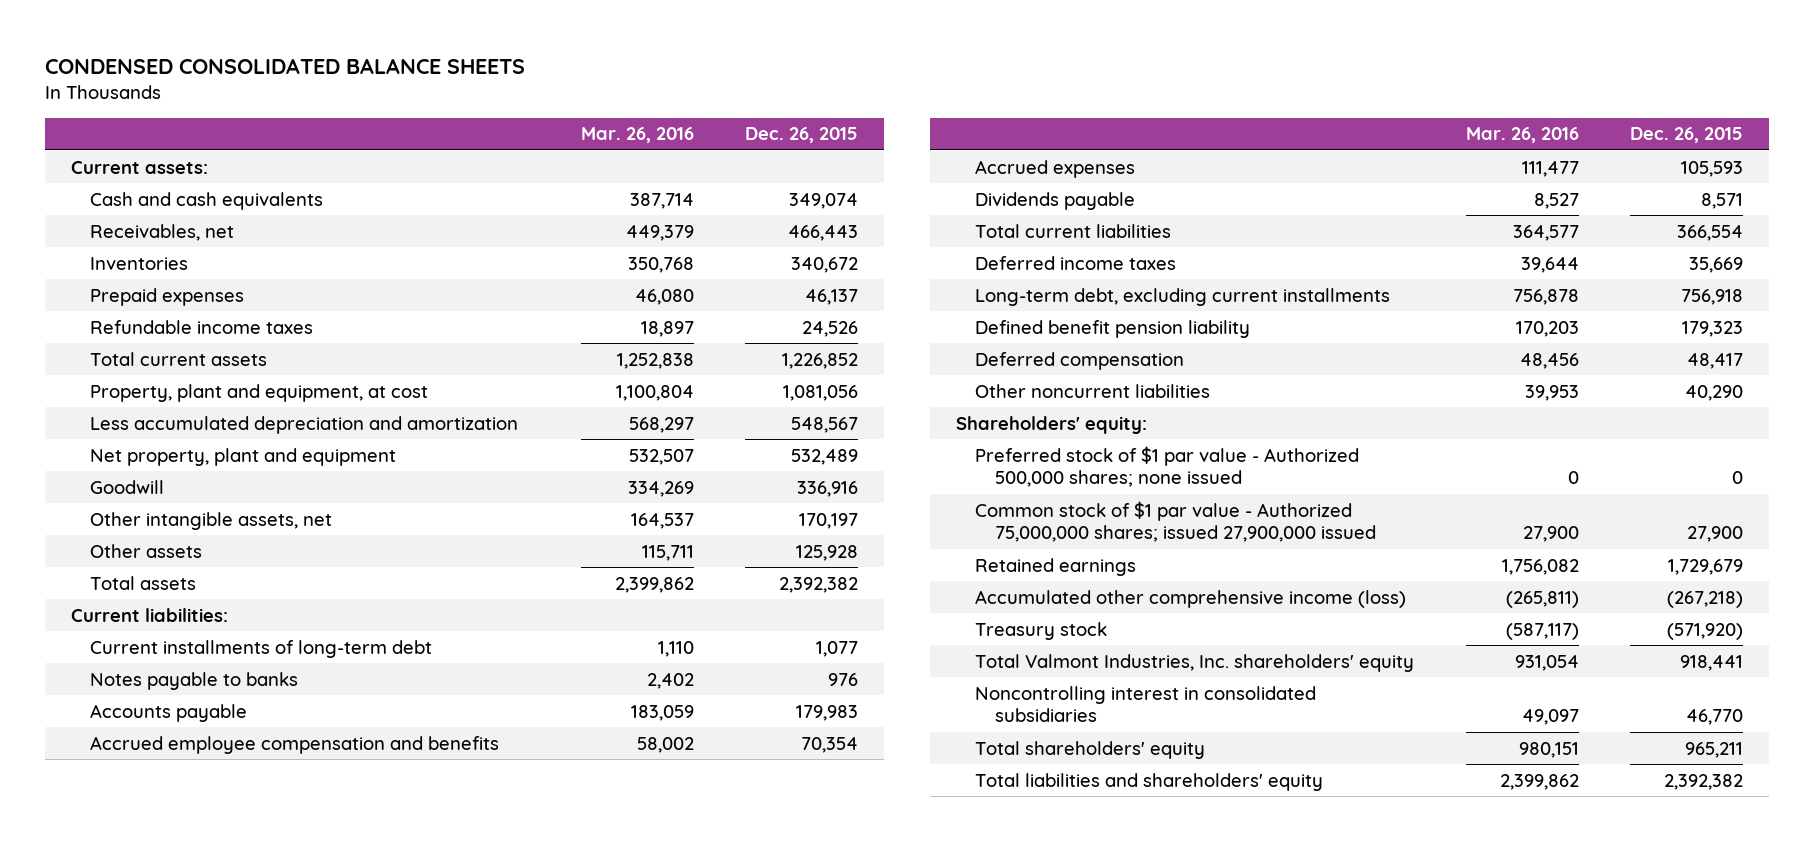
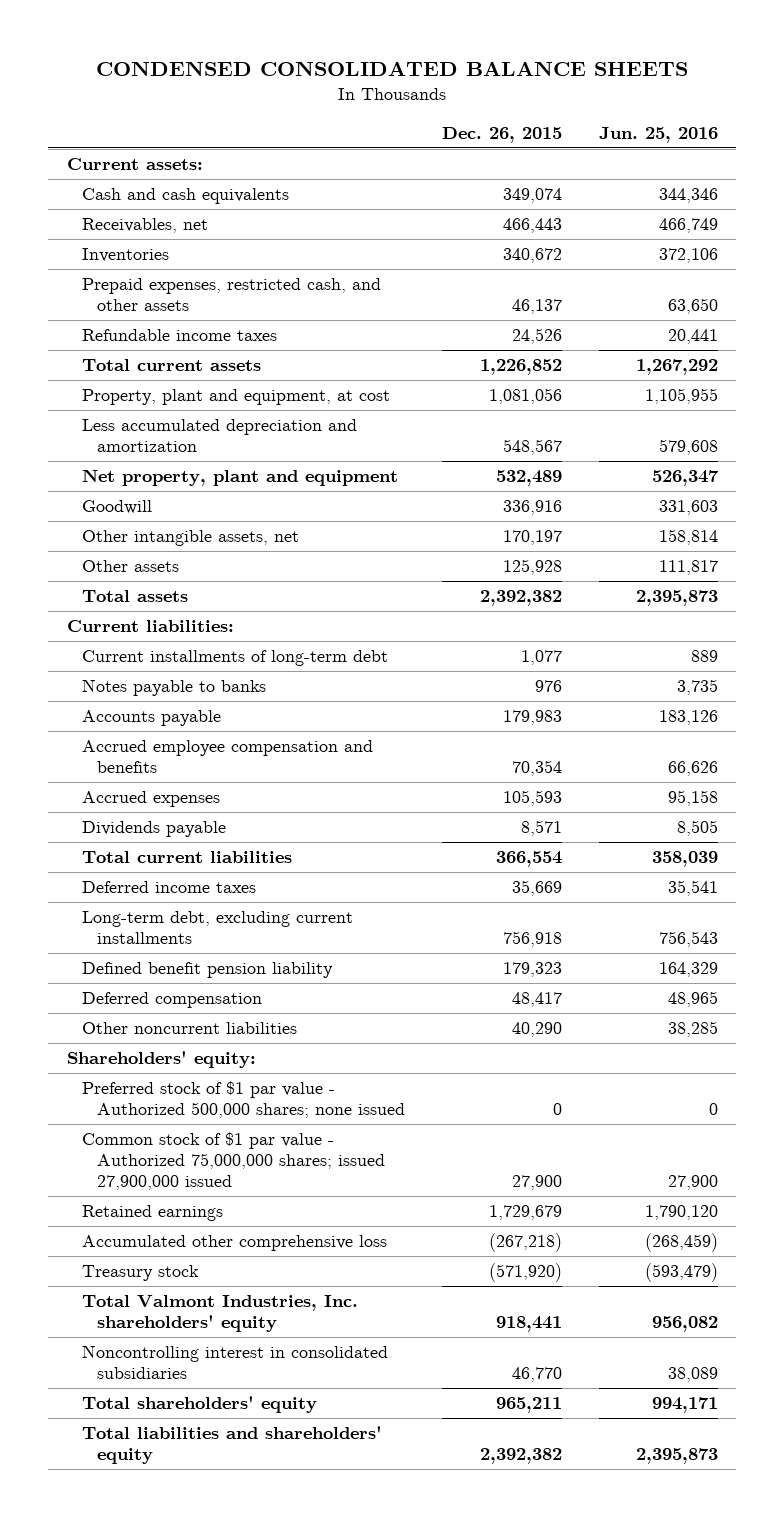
- | Mar. 26, 2016 | Dec. 26, 2015
+ | Dec. 26, 2015 | Jun. 25, 2016
- Prepaid expenses | 46,080 | 46,137
+ Prepaid expenses, restricted cash, and other assets | 46,137 | 63,650
- Accumulated other comprehensive income (loss) | (265,811) | (267,218)
+ Accumulated other comprehensive loss | (267,218) | (268,459)

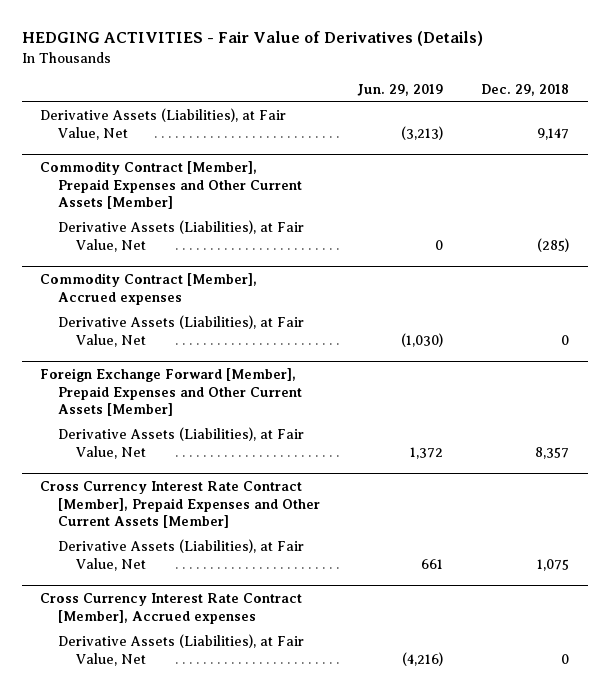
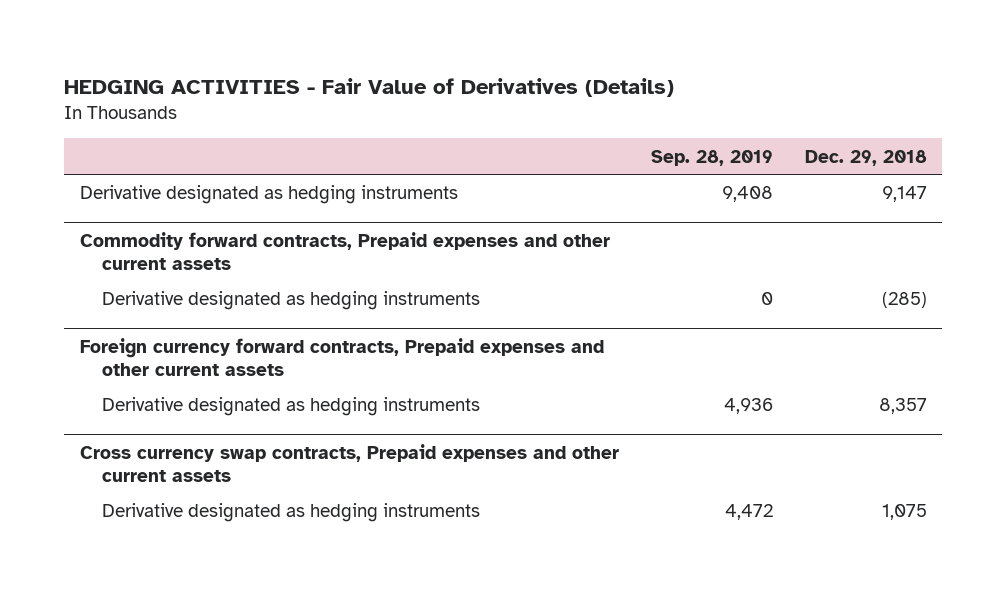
- | Jun. 29, 2019 | Dec. 29, 2018
+ | Sep. 28, 2019 | Dec. 29, 2018
- Derivative Assets (Liabilities), at Fair Value, Net | (3,213) | 9,147
- Commodity Contract [Member], Prepaid Expenses and Other Current Assets [Member]
- Derivative Assets (Liabilities), at Fair Value, Net | 0 | (285)
- Commodity Contract [Member], Accrued expenses
- Derivative Assets (Liabilities), at Fair Value, Net | (1,030) | 0
- Foreign Exchange Forward [Member], Prepaid Expenses and Other Current Assets [Member]
- Derivative Assets (Liabilities), at Fair Value, Net | 1,372 | 8,357
- Cross Currency Interest Rate Contract [Member], Prepaid Expenses and Other Current Assets [Member]
- Derivative Assets (Liabilities), at Fair Value, Net | 661 | 1,075
- Cross Currency Interest Rate Contract [Member], Accrued expenses
- Derivative Assets (Liabilities), at Fair Value, Net | (4,216) | 0
+ Derivative designated as hedging instruments | 9,408 | 9,147
+ Commodity forward contracts, Prepaid expenses and other current assets
+ Derivative designated as hedging instruments | 0 | (285)
+ Foreign currency forward contracts, Prepaid expenses and other current assets
+ Derivative designated as hedging instruments | 4,936 | 8,357
+ Cross currency swap contracts, Prepaid expenses and other current assets
+ Derivative designated as hedging instruments | 4,472 | 1,075

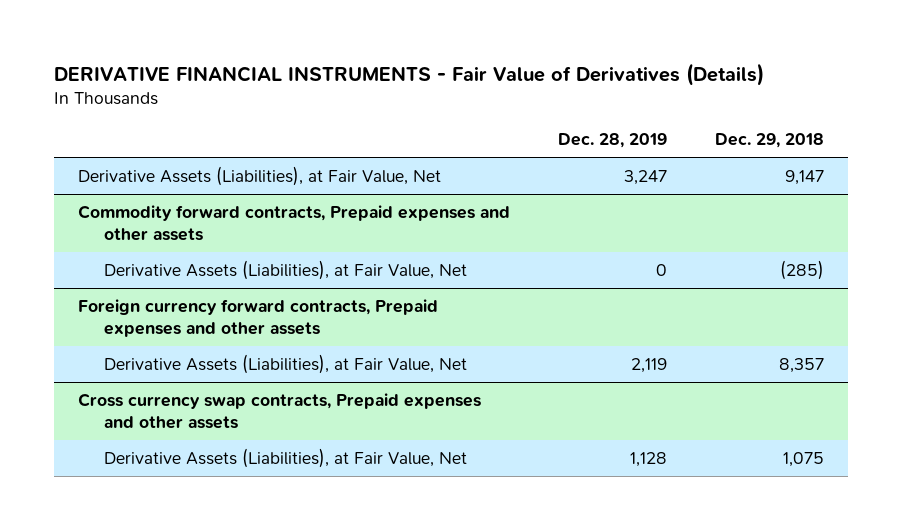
- HEDGING ACTIVITIES - Fair Value of Derivatives (Details)
+ DERIVATIVE FINANCIAL INSTRUMENTS - Fair Value of Derivatives (Details)
- | Sep. 28, 2019 | Dec. 29, 2018
+ | Dec. 28, 2019 | Dec. 29, 2018
- Derivative designated as hedging instruments | 9,408 | 9,147
- Commodity forward contracts, Prepaid expenses and other current assets
- Derivative designated as hedging instruments | 0 | (285)
- Foreign currency forward contracts, Prepaid expenses and other current assets
- Derivative designated as hedging instruments | 4,936 | 8,357
- Cross currency swap contracts, Prepaid expenses and other current assets
- Derivative designated as hedging instruments | 4,472 | 1,075
+ Derivative Assets (Liabilities), at Fair Value, Net | 3,247 | 9,147
+ Commodity forward contracts, Prepaid expenses and other assets
+ Derivative Assets (Liabilities), at Fair Value, Net | 0 | (285)
+ Foreign currency forward contracts, Prepaid expenses and other assets
+ Derivative Assets (Liabilities), at Fair Value, Net | 2,119 | 8,357
+ Cross currency swap contracts, Prepaid expenses and other assets
+ Derivative Assets (Liabilities), at Fair Value, Net | 1,128 | 1,075

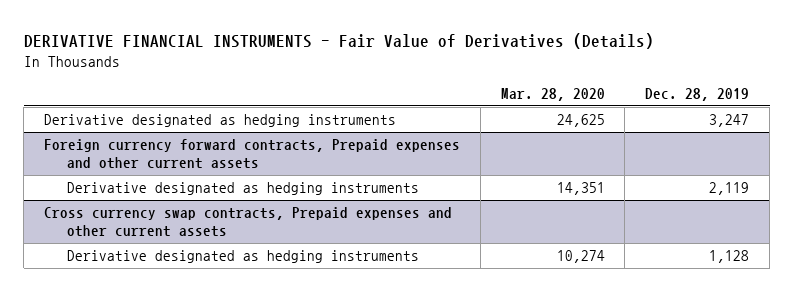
- | Dec. 28, 2019 | Dec. 29, 2018
+ | Mar. 28, 2020 | Dec. 28, 2019
- Derivative Assets (Liabilities), at Fair Value, Net | 3,247 | 9,147
- Commodity forward contracts, Prepaid expenses and other assets
- Derivative Assets (Liabilities), at Fair Value, Net | 0 | (285)
- Foreign currency forward contracts, Prepaid expenses and other assets
- Derivative Assets (Liabilities), at Fair Value, Net | 2,119 | 8,357
- Cross currency swap contracts, Prepaid expenses and other assets
- Derivative Assets (Liabilities), at Fair Value, Net | 1,128 | 1,075
+ Derivative designated as hedging instruments | 24,625 | 3,247
+ Foreign currency forward contracts, Prepaid expenses and other current assets
+ Derivative designated as hedging instruments | 14,351 | 2,119
+ Cross currency swap contracts, Prepaid expenses and other current assets
+ Derivative designated as hedging instruments | 10,274 | 1,128

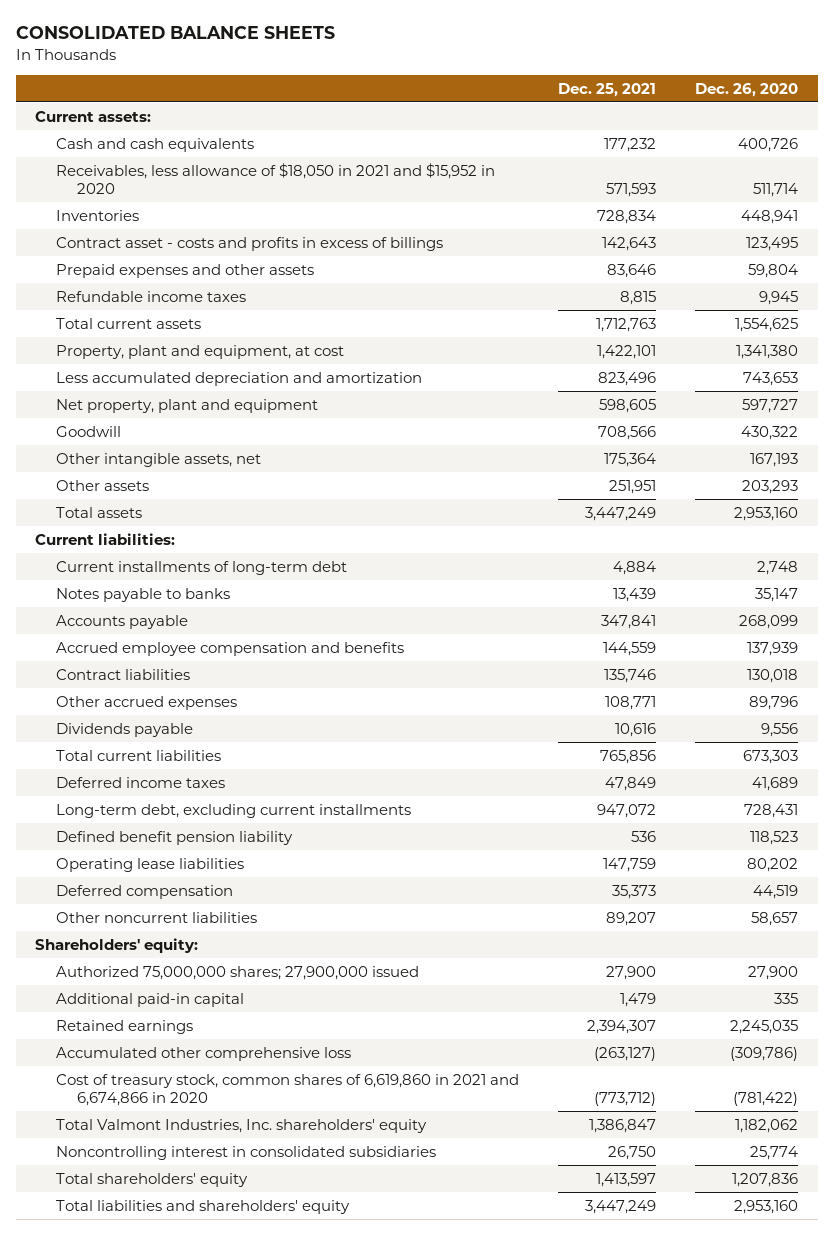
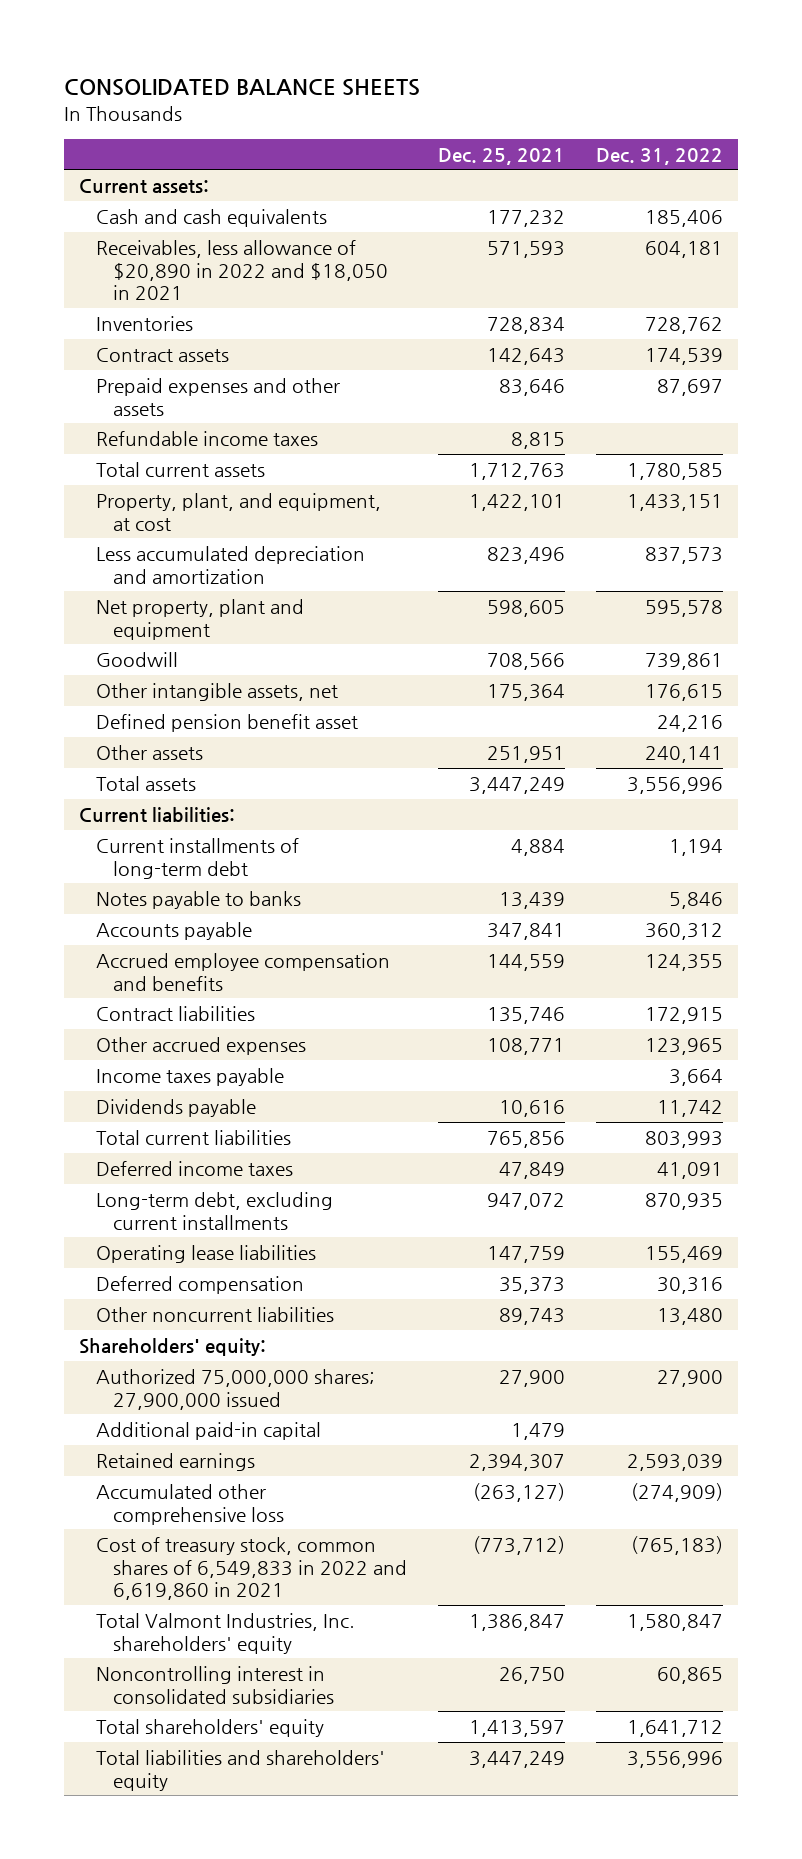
- | Dec. 25, 2021 | Dec. 26, 2020
+ | Dec. 25, 2021 | Dec. 31, 2022
- Receivables, less allowance of $18,050 in 2021 and $15,952 in 2020 | 571,593 | 511,714
+ Receivables, less allowance of $20,890 in 2022 and $18,050 in 2021 | 571,593 | 604,181
- Contract asset - costs and profits in excess of billings | 142,643 | 123,495
+ Contract assets | 142,643 | 174,539
- Property, plant and equipment, at cost | 1,422,101 | 1,341,380
+ Property, plant, and equipment, at cost | 1,422,101 | 1,433,151
+ Defined pension benefit asset | | 24,216
+ Income taxes payable | | 3,664
- Defined benefit pension liability | 536 | 118,523
- Other noncurrent liabilities | 89,207 | 58,657
+ Other noncurrent liabilities | 89,743 | 13,480
- Cost of treasury stock, common shares of 6,619,860 in 2021 and 6,674,866 in 2020 | (773,712) | (781,422)
+ Cost of treasury stock, common shares of 6,549,833 in 2022 and 6,619,860 in 2021 | (773,712) | (765,183)

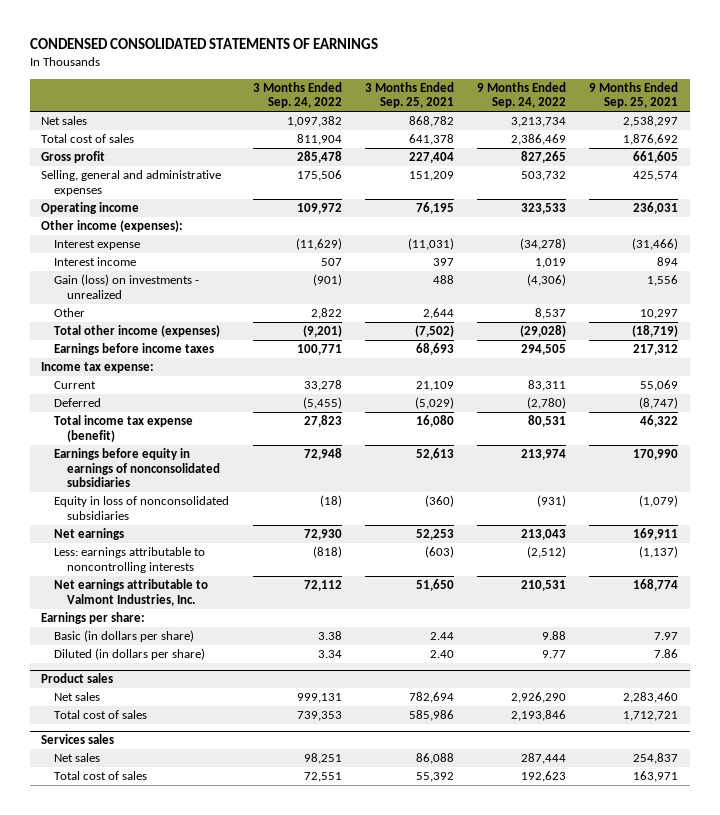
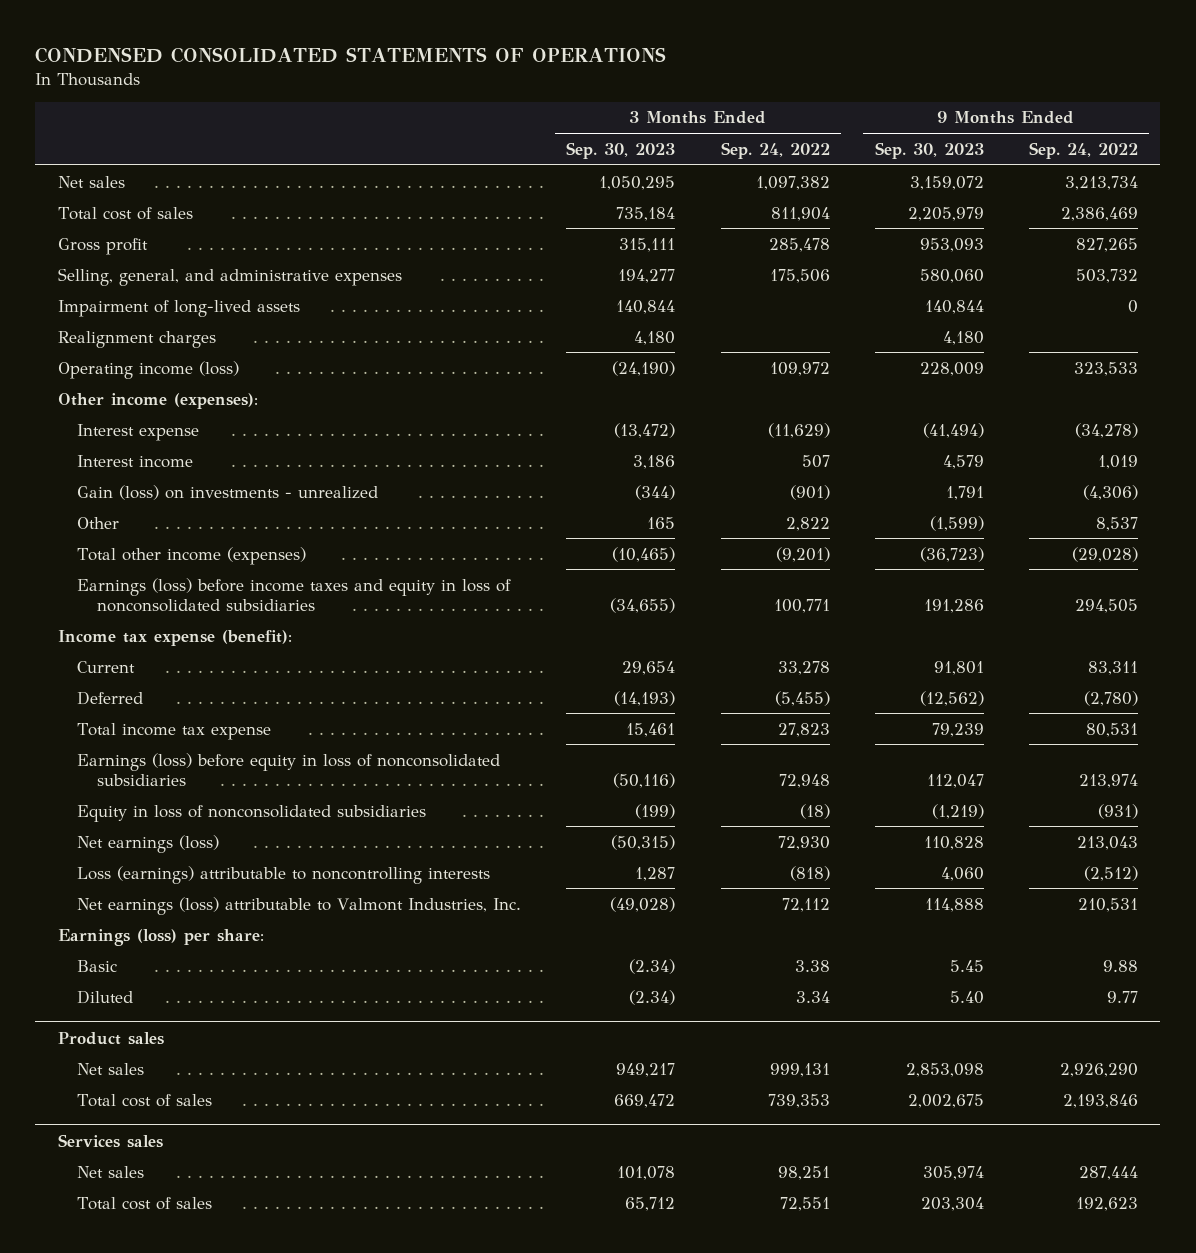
- CONDENSED CONSOLIDATED STATEMENTS OF EARNINGS
+ CONDENSED CONSOLIDATED STATEMENTS OF OPERATIONS
- | 3 Months Ended Sep. 24, 2022 | 3 Months Ended Sep. 25, 2021 | 9 Months Ended Sep. 24, 2022 | 9 Months Ended Sep. 25, 2021
+ | 3 Months Ended Sep. 30, 2023 | 3 Months Ended Sep. 24, 2022 | 9 Months Ended Sep. 30, 2023 | 9 Months Ended Sep. 24, 2022
- Selling, general and administrative expenses | 175,506 | 151,209 | 503,732 | 425,574
- Operating income | 109,972 | 76,195 | 323,533 | 236,031
+ Selling, general, and administrative expenses | 194,277 | 175,506 | 580,060 | 503,732
+ Impairment of long-lived assets | 140,844 | | 140,844 | 0
+ Realignment charges | 4,180 | | 4,180 |
+ Operating income (loss) | (24,190) | 109,972 | 228,009 | 323,533
- Earnings before income taxes | 100,771 | 68,693 | 294,505 | 217,312
- Income tax expense:
+ Earnings (loss) before income taxes and equity in loss of nonconsolidated subsidiaries | (34,655) | 100,771 | 191,286 | 294,505
+ Income tax expense (benefit):
- Total income tax expense (benefit) | 27,823 | 16,080 | 80,531 | 46,322
- Earnings before equity in earnings of nonconsolidated subsidiaries | 72,948 | 52,613 | 213,974 | 170,990
+ Total income tax expense | 15,461 | 27,823 | 79,239 | 80,531
+ Earnings (loss) before equity in loss of nonconsolidated subsidiaries | (50,116) | 72,948 | 112,047 | 213,974
- Net earnings | 72,930 | 52,253 | 213,043 | 169,911
- Less: earnings attributable to noncontrolling interests | (818) | (603) | (2,512) | (1,137)
- Net earnings attributable to Valmont Industries, Inc. | 72,112 | 51,650 | 210,531 | 168,774
- Earnings per share:
- Basic (in dollars per share) | 3.38 | 2.44 | 9.88 | 7.97
- Diluted (in dollars per share) | 3.34 | 2.40 | 9.77 | 7.86
+ Net earnings (loss) | (50,315) | 72,930 | 110,828 | 213,043
+ Loss (earnings) attributable to noncontrolling interests | 1,287 | (818) | 4,060 | (2,512)
+ Net earnings (loss) attributable to Valmont Industries, Inc. | (49,028) | 72,112 | 114,888 | 210,531
+ Earnings (loss) per share:
+ Basic | (2.34) | 3.38 | 5.45 | 9.88
+ Diluted | (2.34) | 3.34 | 5.40 | 9.77

